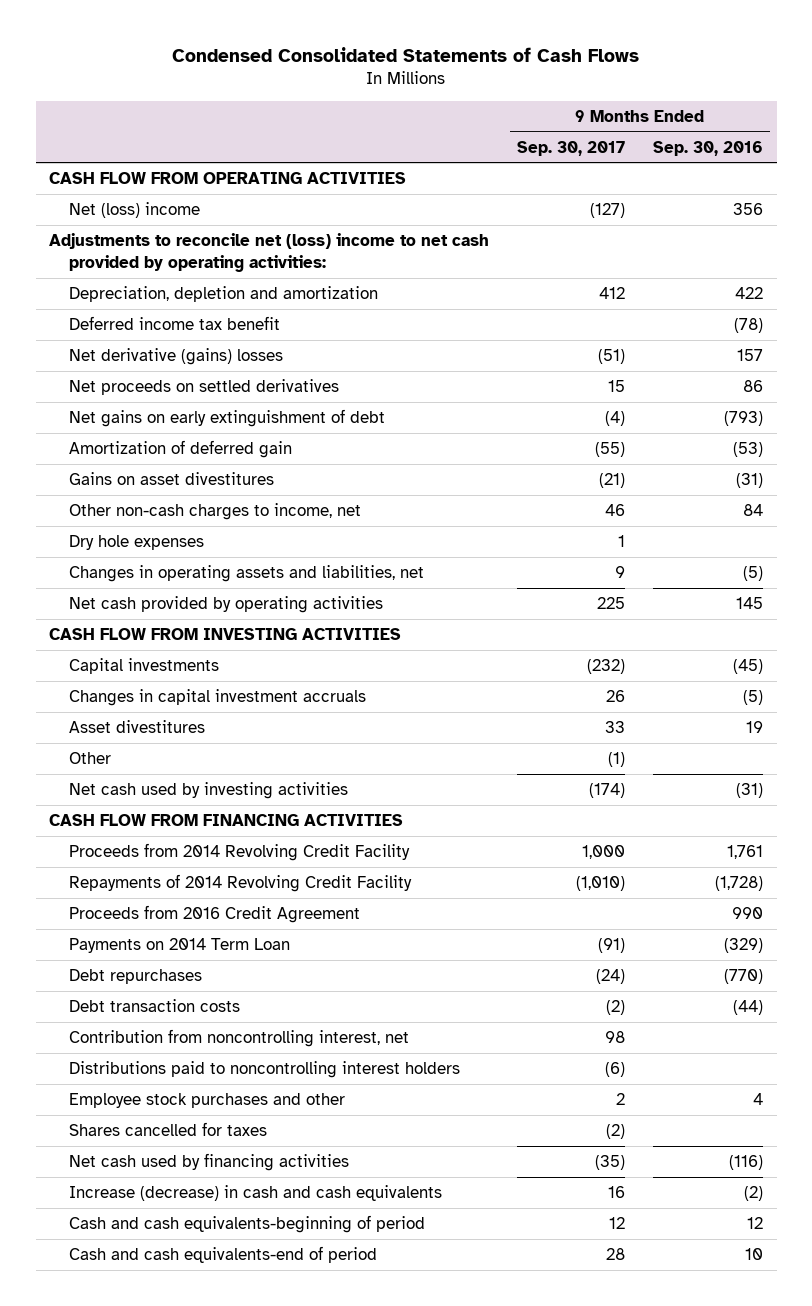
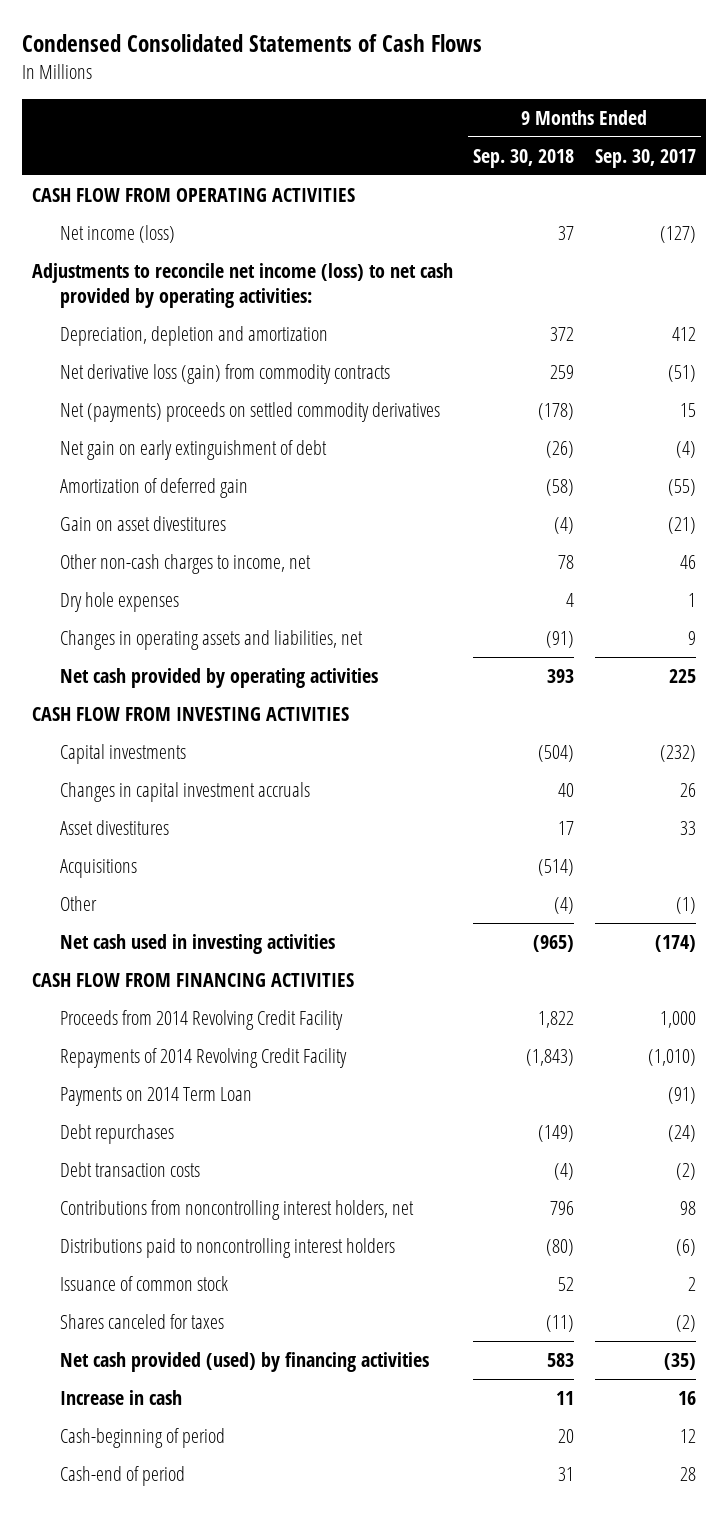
- | 9 Months Ended Sep. 30, 2017 | 9 Months Ended Sep. 30, 2016
+ | 9 Months Ended Sep. 30, 2018 | 9 Months Ended Sep. 30, 2017
- Net (loss) income | (127) | 356
- Adjustments to reconcile net (loss) income to net cash provided by operating activities:
+ Net income (loss) | 37 | (127)
+ Adjustments to reconcile net income (loss) to net cash provided by operating activities:
- Deferred income tax benefit | | (78)
- Net derivative (gains) losses | (51) | 157
- Net proceeds on settled derivatives | 15 | 86
- Net gains on early extinguishment of debt | (4) | (793)
+ Net derivative loss (gain) from commodity contracts | 259 | (51)
+ Net (payments) proceeds on settled commodity derivatives | (178) | 15
+ Net gain on early extinguishment of debt | (26) | (4)
- Gains on asset divestitures | (21) | (31)
+ Gain on asset divestitures | (4) | (21)
+ Acquisitions | (514) |
- Net cash used by investing activities | (174) | (31)
+ Net cash used in investing activities | (965) | (174)
- Proceeds from 2016 Credit Agreement | | 990
- Contribution from noncontrolling interest, net | 98 |
+ Contributions from noncontrolling interest holders, net | 796 | 98
- Employee stock purchases and other | 2 | 4
- Shares cancelled for taxes | (2) |
- Net cash used by financing activities | (35) | (116)
- Increase (decrease) in cash and cash equivalents | 16 | (2)
- Cash and cash equivalents-beginning of period | 12 | 12
- Cash and cash equivalents-end of period | 28 | 10
+ Issuance of common stock | 52 | 2
+ Shares canceled for taxes | (11) | (2)
+ Net cash provided (used) by financing activities | 583 | (35)
+ Increase in cash | 11 | 16
+ Cash-beginning of period | 20 | 12
+ Cash-end of period | 31 | 28

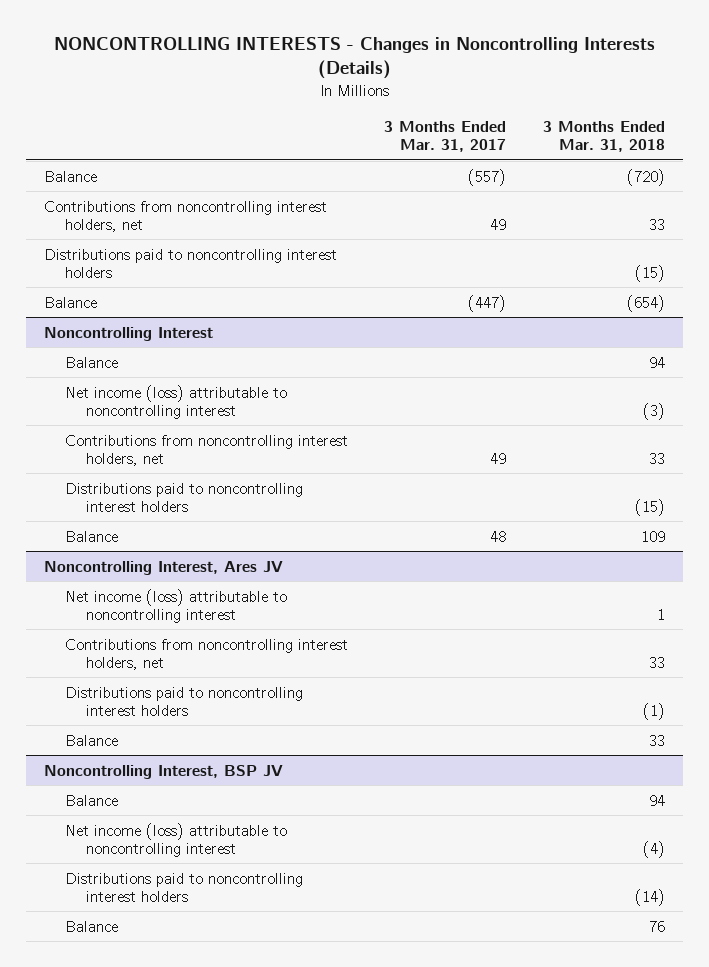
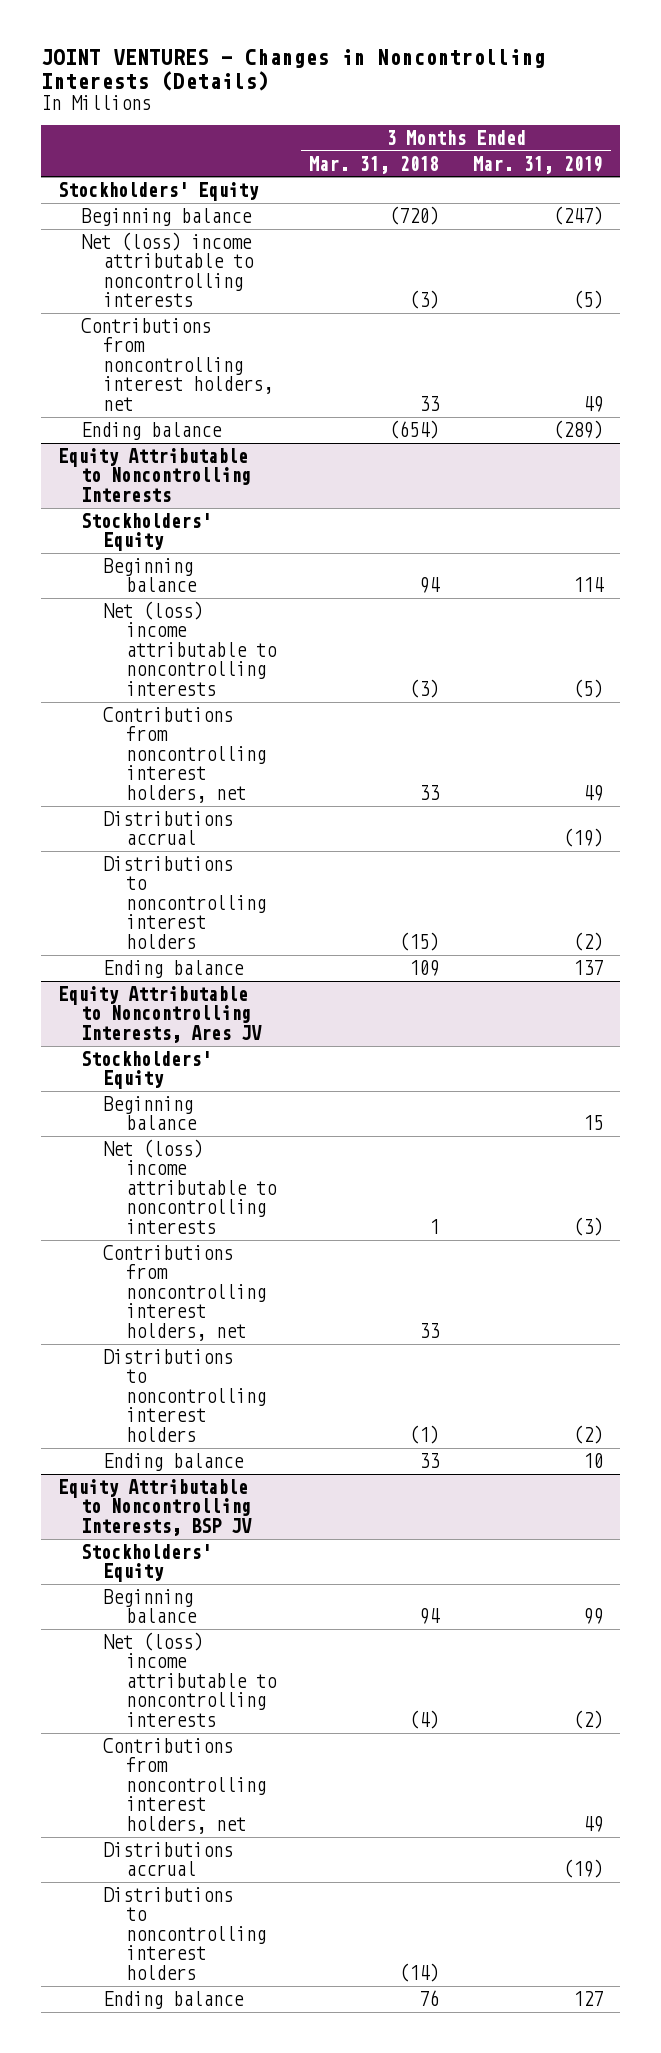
- NONCONTROLLING INTERESTS - Changes in Noncontrolling Interests (Details)
+ JOINT VENTURES - Changes in Noncontrolling Interests (Details)
- | 3 Months Ended Mar. 31, 2017 | 3 Months Ended Mar. 31, 2018
+ | 3 Months Ended Mar. 31, 2018 | 3 Months Ended Mar. 31, 2019
- Balance | (557) | (720)
+ Stockholders' Equity
+ Beginning balance | (720) | (247)
+ Net (loss) income attributable to noncontrolling interests | (3) | (5)
- Distributions paid to noncontrolling interest holders | | (15)
- Balance | (447) | (654)
- Noncontrolling Interest
- Balance | | 94
- Net income (loss) attributable to noncontrolling interest | | (3)
+ Ending balance | (654) | (289)
+ Equity Attributable to Noncontrolling Interests
+ Stockholders' Equity
+ Beginning balance | 94 | 114
+ Net (loss) income attributable to noncontrolling interests | (3) | (5)
- Distributions paid to noncontrolling interest holders | | (15)
- Balance | 48 | 109
- Noncontrolling Interest, Ares JV
- Net income (loss) attributable to noncontrolling interest | | 1
+ Distributions accrual | | (19)
+ Distributions to noncontrolling interest holders | (15) | (2)
+ Ending balance | 109 | 137
+ Equity Attributable to Noncontrolling Interests, Ares JV
+ Stockholders' Equity
+ Beginning balance | | 15
+ Net (loss) income attributable to noncontrolling interests | 1 | (3)
- Distributions paid to noncontrolling interest holders | | (1)
- Balance | | 33
- Noncontrolling Interest, BSP JV
- Balance | | 94
- Net income (loss) attributable to noncontrolling interest | | (4)
- Distributions paid to noncontrolling interest holders | | (14)
- Balance | | 76
+ Distributions to noncontrolling interest holders | (1) | (2)
+ Ending balance | 33 | 10
+ Equity Attributable to Noncontrolling Interests, BSP JV
+ Stockholders' Equity
+ Beginning balance | 94 | 99
+ Net (loss) income attributable to noncontrolling interests | (4) | (2)
+ Contributions from noncontrolling interest holders, net | | 49
+ Distributions accrual | | (19)
+ Distributions to noncontrolling interest holders | (14) |
+ Ending balance | 76 | 127

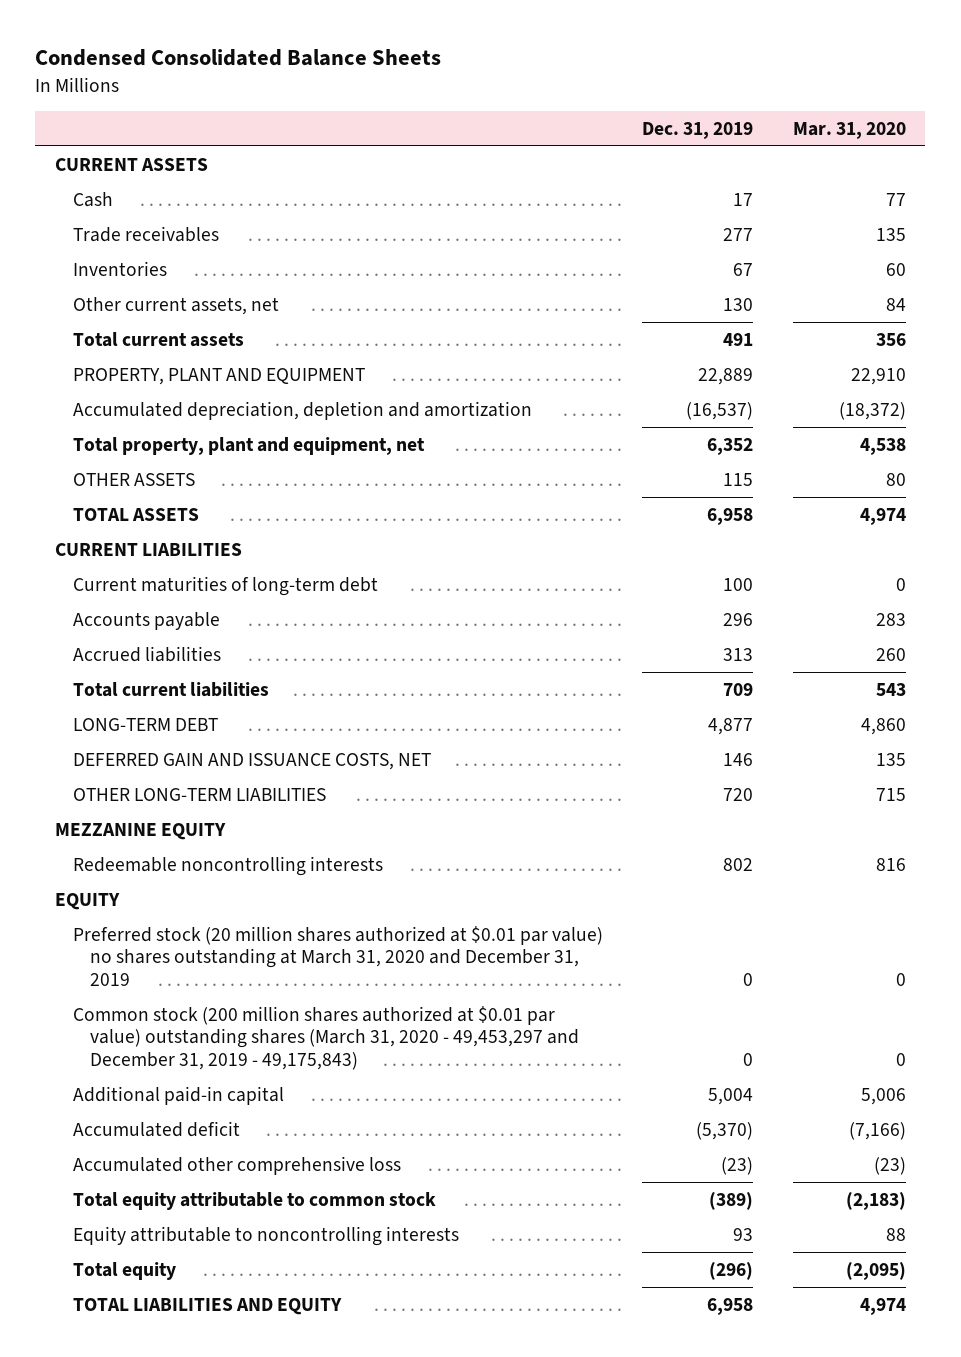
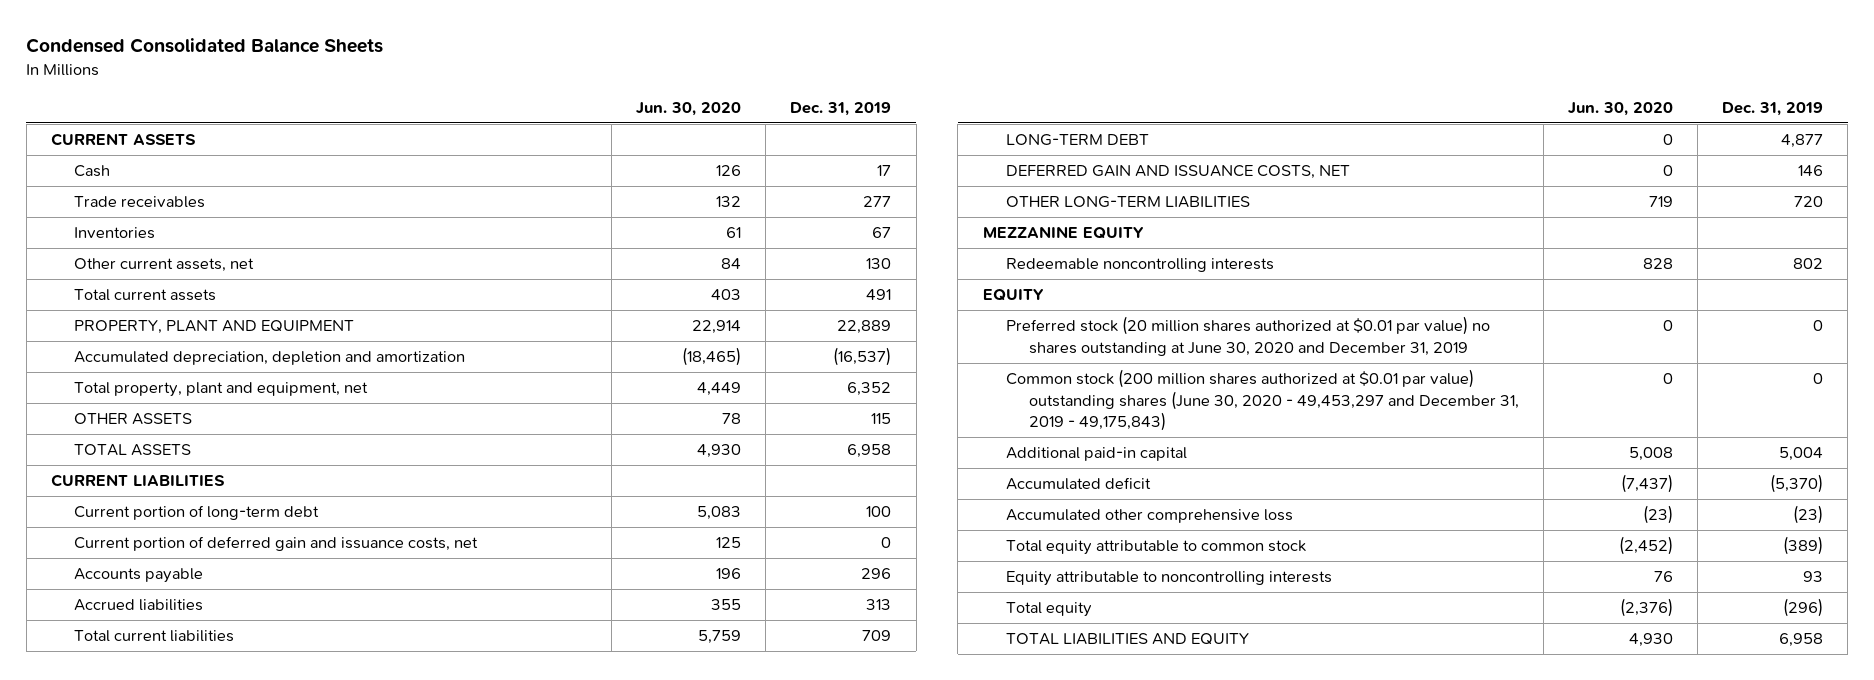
- | Dec. 31, 2019 | Mar. 31, 2020
+ | Jun. 30, 2020 | Dec. 31, 2019
- Current maturities of long-term debt | 100 | 0
+ Current portion of long-term debt | 5,083 | 100
+ Current portion of deferred gain and issuance costs, net | 125 | 0
- Preferred stock (20 million shares authorized at $0.01 par value) no shares outstanding at March 31, 2020 and December 31, 2019 | 0 | 0
- Common stock (200 million shares authorized at $0.01 par value) outstanding shares (March 31, 2020 - 49,453,297 and December 31, 2019 - 49,175,843) | 0 | 0
+ Preferred stock (20 million shares authorized at $0.01 par value) no shares outstanding at June 30, 2020 and December 31, 2019 | 0 | 0
+ Common stock (200 million shares authorized at $0.01 par value) outstanding shares (June 30, 2020 - 49,453,297 and December 31, 2019 - 49,175,843) | 0 | 0

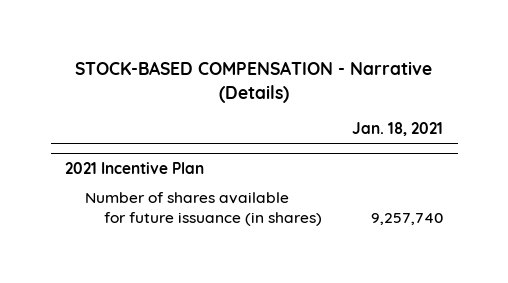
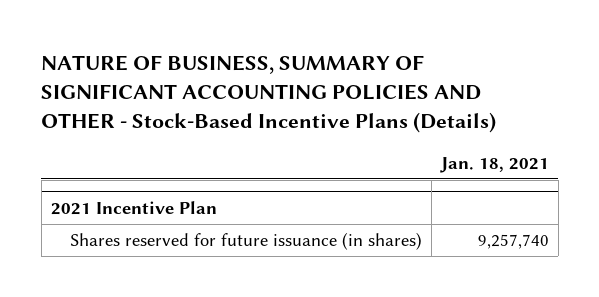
- STOCK-BASED COMPENSATION - Narrative (Details)
+ NATURE OF BUSINESS, SUMMARY OF SIGNIFICANT ACCOUNTING POLICIES AND OTHER - Stock-Based Incentive Plans (Details)
@ 2021 Incentive Plan
- Number of shares available for future issuance (in shares) | 9,257,740
+ Shares reserved for future issuance (in shares) | 9,257,740

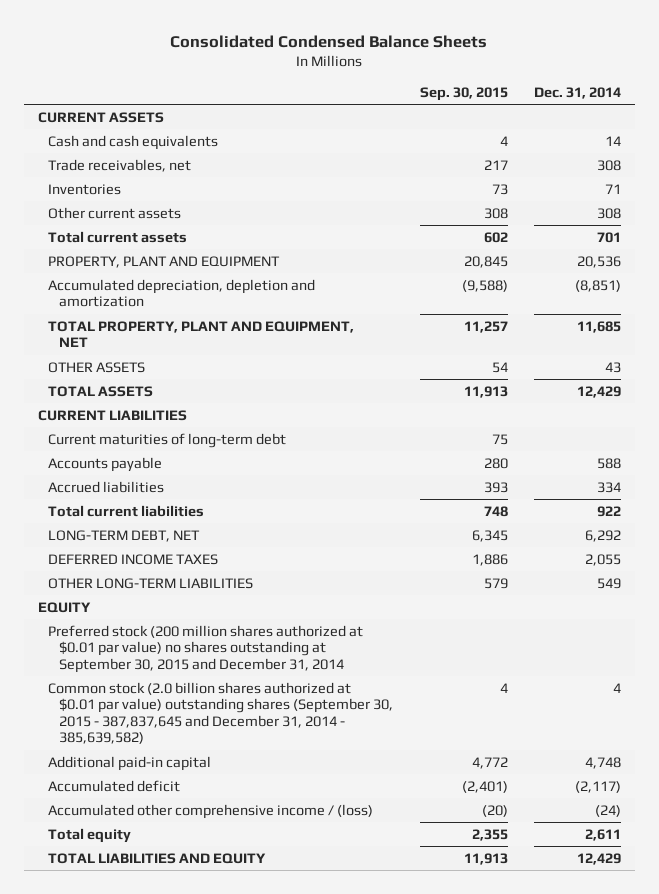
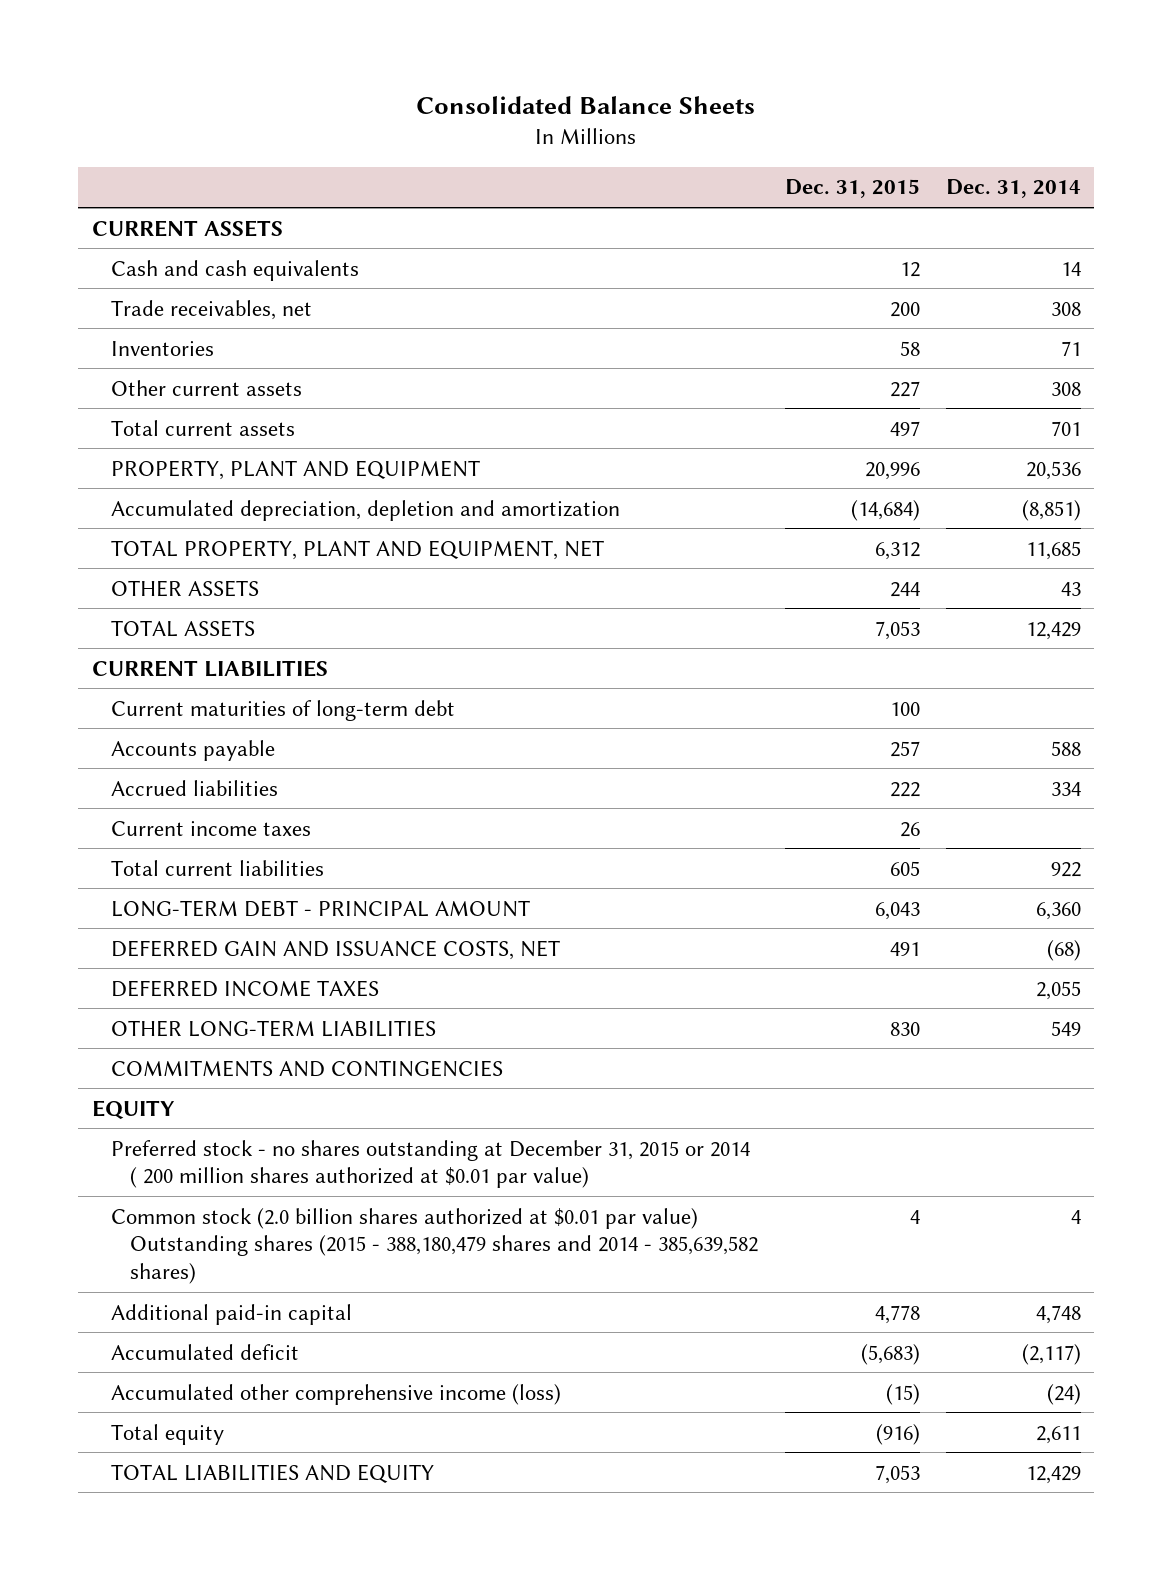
- Consolidated Condensed Balance Sheets
+ Consolidated Balance Sheets
- | Sep. 30, 2015 | Dec. 31, 2014
+ | Dec. 31, 2015 | Dec. 31, 2014
+ Current income taxes | 26 |
- LONG-TERM DEBT, NET | 6,345 | 6,292
+ LONG-TERM DEBT - PRINCIPAL AMOUNT | 6,043 | 6,360
+ DEFERRED GAIN AND ISSUANCE COSTS, NET | 491 | (68)
+ COMMITMENTS AND CONTINGENCIES
- Preferred stock (200 million shares authorized at $0.01 par value) no shares outstanding at September 30, 2015 and December 31, 2014
- Common stock (2.0 billion shares authorized at $0.01 par value) outstanding shares (September 30, 2015 - 387,837,645 and December 31, 2014 - 385,639,582) | 4 | 4
+ Preferred stock - no shares outstanding at December 31, 2015 or 2014 ( 200 million shares authorized at $0.01 par value)
+ Common stock (2.0 billion shares authorized at $0.01 par value) Outstanding shares (2015 - 388,180,479 shares and 2014 - 385,639,582 shares) | 4 | 4
- Accumulated other comprehensive income / (loss) | (20) | (24)
+ Accumulated other comprehensive income (loss) | (15) | (24)

